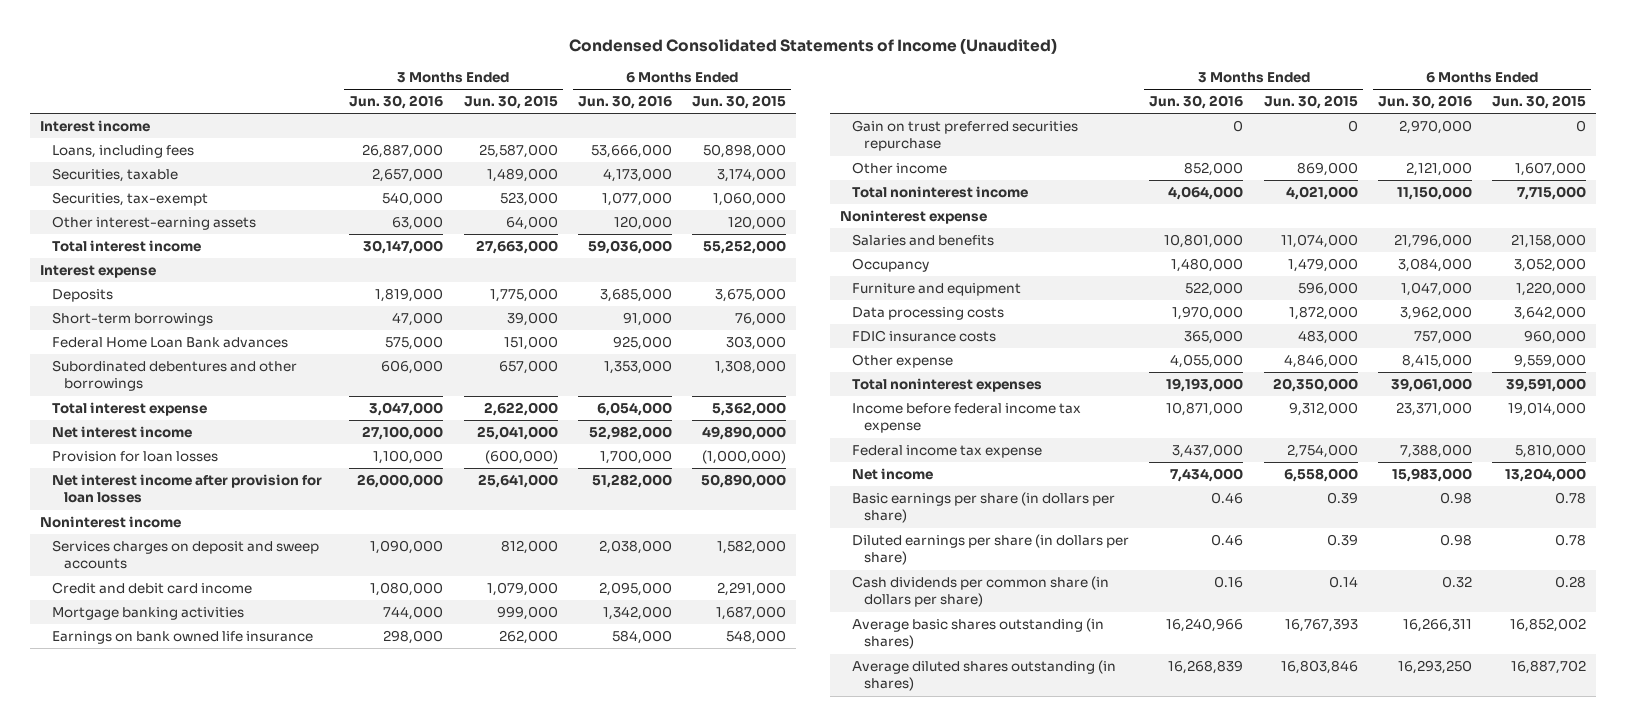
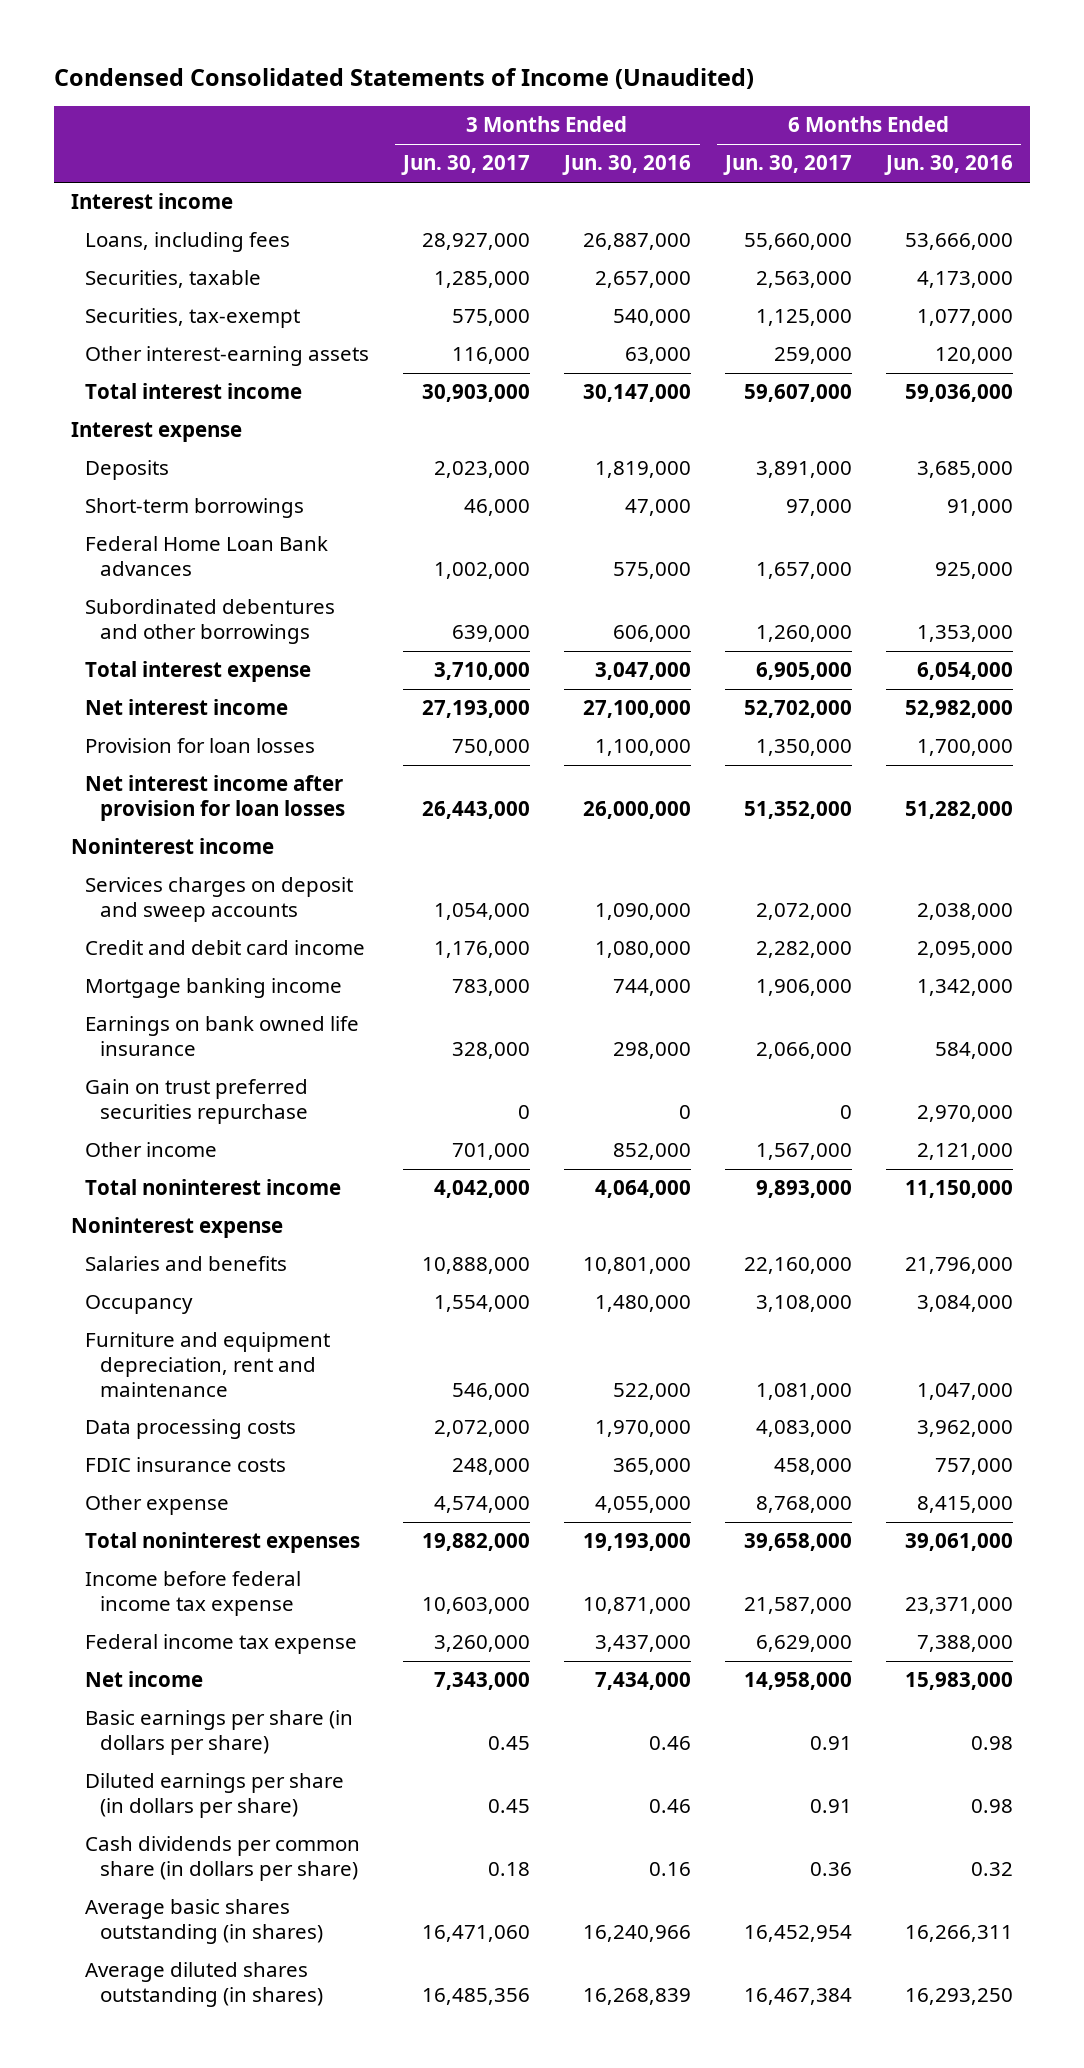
- | 3 Months Ended Jun. 30, 2016 | 3 Months Ended Jun. 30, 2015 | 6 Months Ended Jun. 30, 2016 | 6 Months Ended Jun. 30, 2015
+ | 3 Months Ended Jun. 30, 2017 | 3 Months Ended Jun. 30, 2016 | 6 Months Ended Jun. 30, 2017 | 6 Months Ended Jun. 30, 2016
- Mortgage banking activities | 744,000 | 999,000 | 1,342,000 | 1,687,000
+ Mortgage banking income | 783,000 | 744,000 | 1,906,000 | 1,342,000
- Furniture and equipment | 522,000 | 596,000 | 1,047,000 | 1,220,000
+ Furniture and equipment depreciation, rent and maintenance | 546,000 | 522,000 | 1,081,000 | 1,047,000

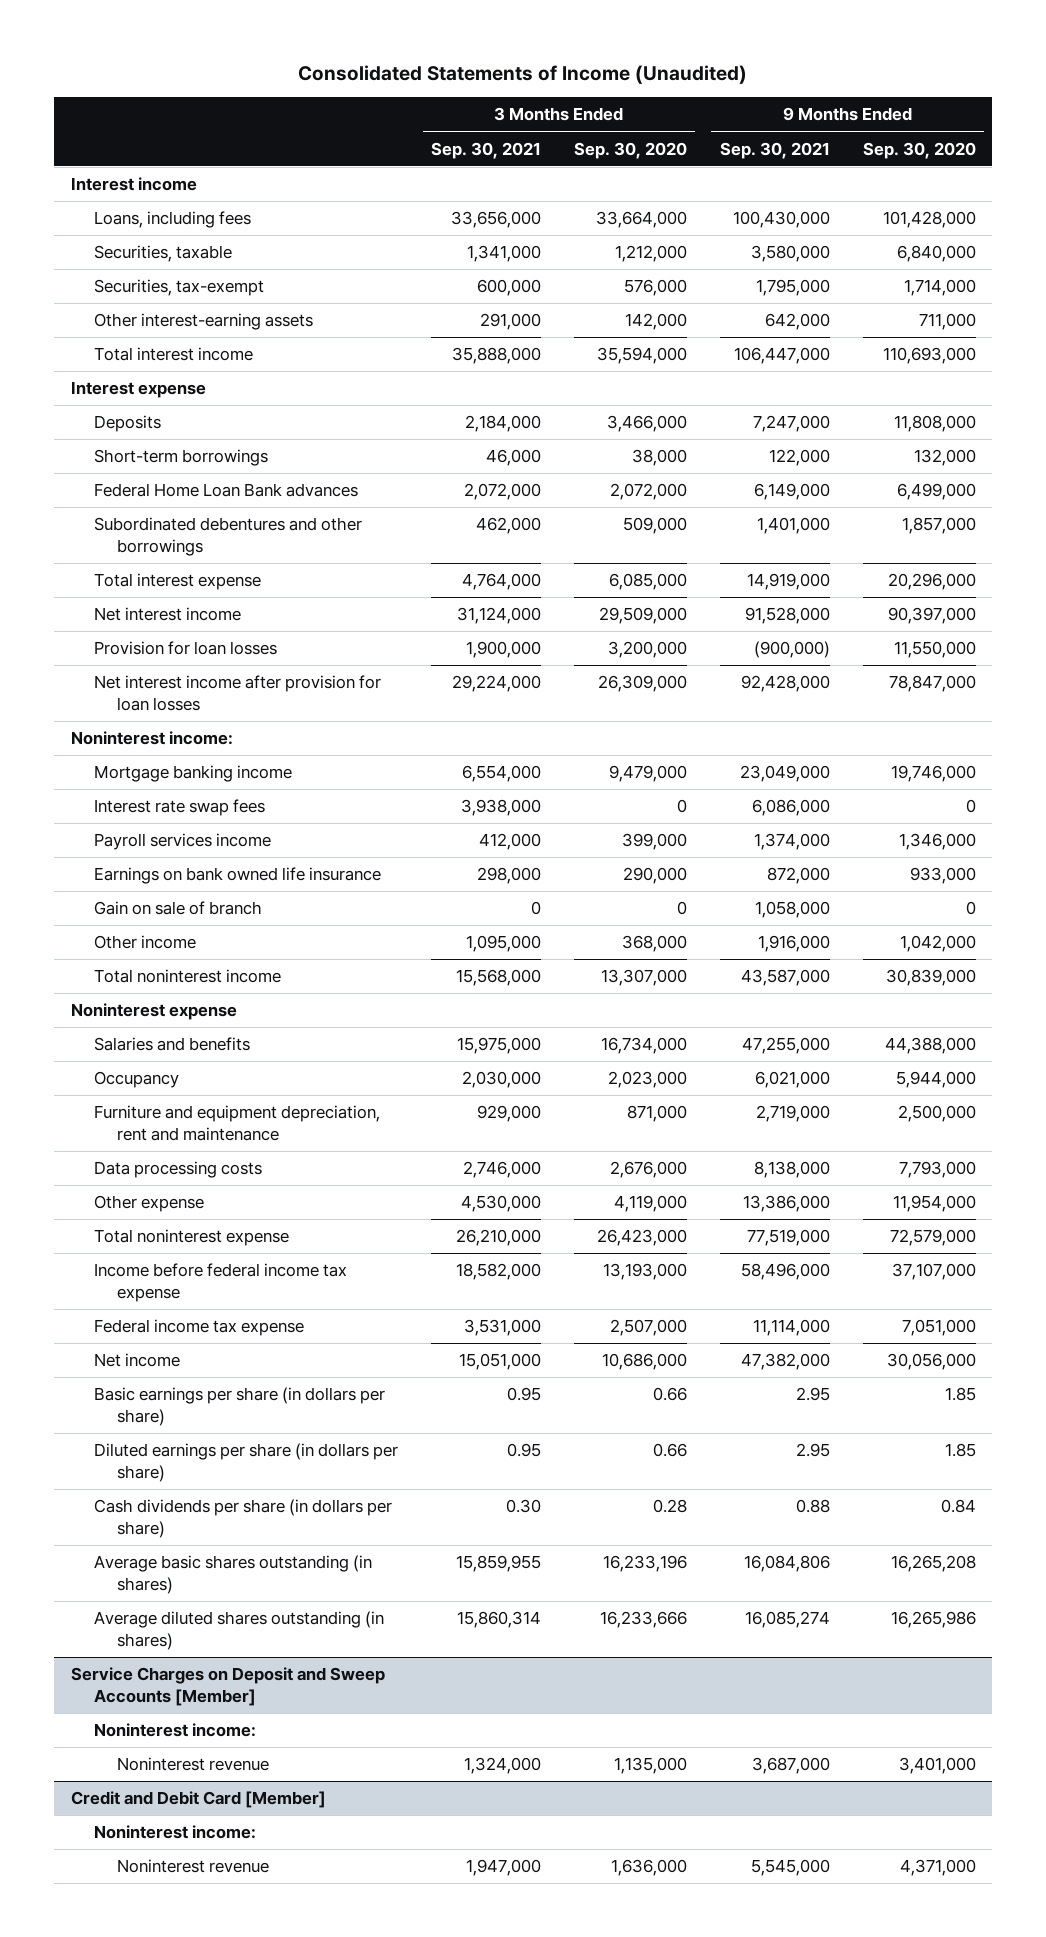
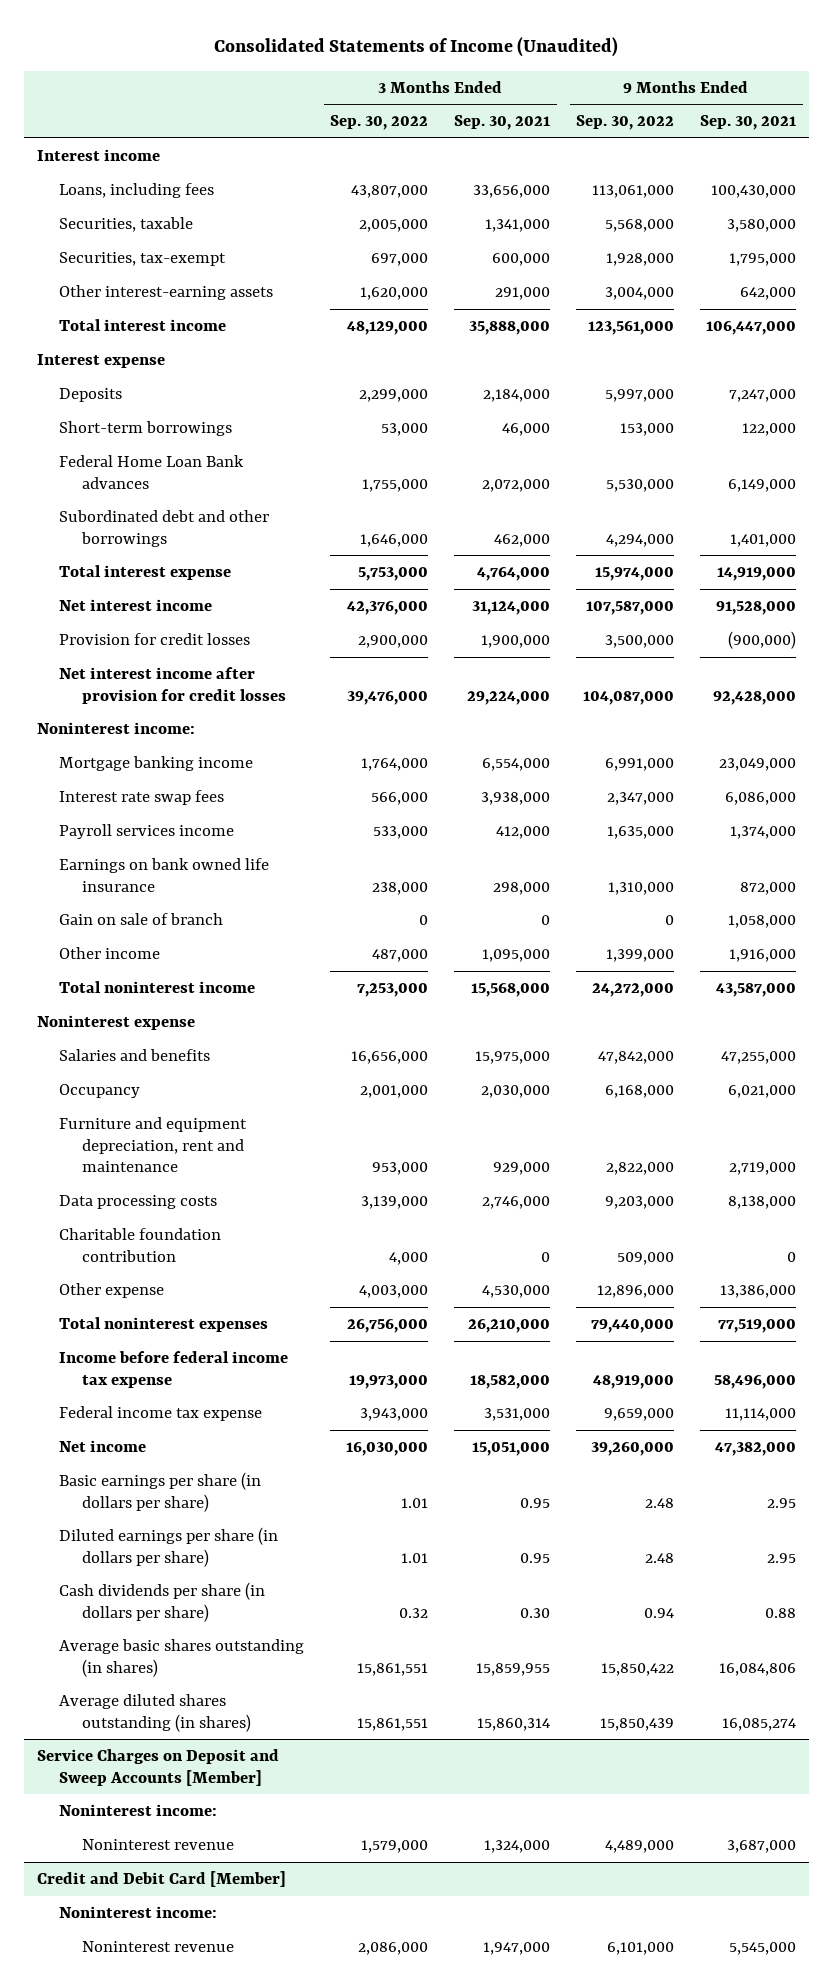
- | 3 Months Ended Sep. 30, 2021 | 3 Months Ended Sep. 30, 2020 | 9 Months Ended Sep. 30, 2021 | 9 Months Ended Sep. 30, 2020
+ | 3 Months Ended Sep. 30, 2022 | 3 Months Ended Sep. 30, 2021 | 9 Months Ended Sep. 30, 2022 | 9 Months Ended Sep. 30, 2021
- Subordinated debentures and other borrowings | 462,000 | 509,000 | 1,401,000 | 1,857,000
+ Subordinated debt and other borrowings | 1,646,000 | 462,000 | 4,294,000 | 1,401,000
- Provision for loan losses | 1,900,000 | 3,200,000 | (900,000) | 11,550,000
- Net interest income after provision for loan losses | 29,224,000 | 26,309,000 | 92,428,000 | 78,847,000
+ Provision for credit losses | 2,900,000 | 1,900,000 | 3,500,000 | (900,000)
+ Net interest income after provision for credit losses | 39,476,000 | 29,224,000 | 104,087,000 | 92,428,000
+ Charitable foundation contribution | 4,000 | 0 | 509,000 | 0
- Total noninterest expense | 26,210,000 | 26,423,000 | 77,519,000 | 72,579,000
+ Total noninterest expenses | 26,756,000 | 26,210,000 | 79,440,000 | 77,519,000

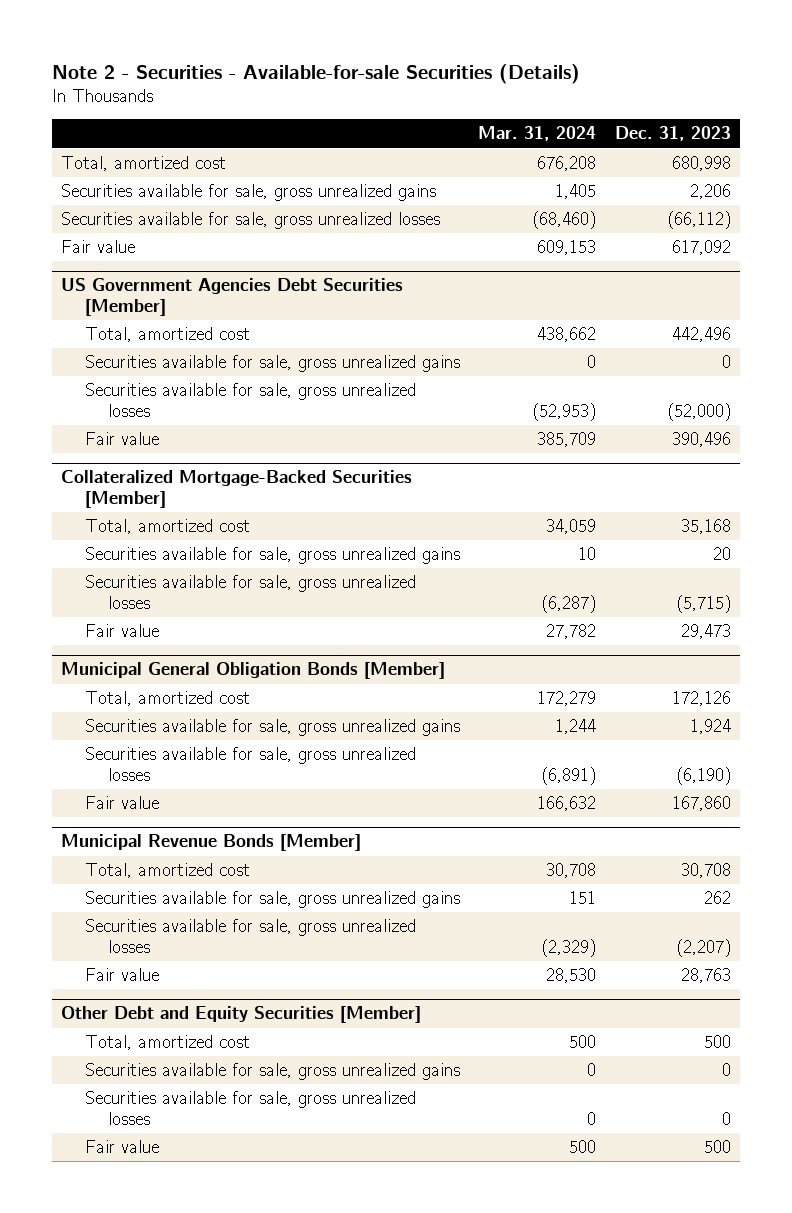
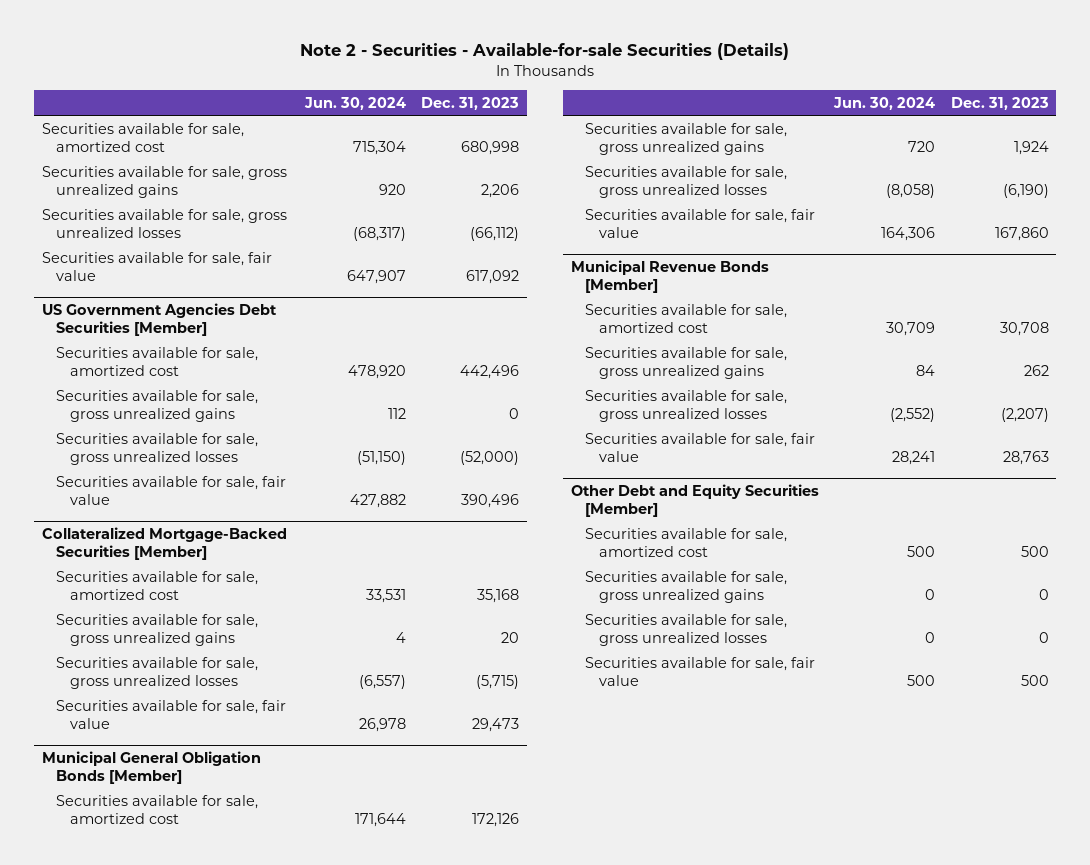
- | Mar. 31, 2024 | Dec. 31, 2023
+ | Jun. 30, 2024 | Dec. 31, 2023
- Total, amortized cost | 676,208 | 680,998
+ Securities available for sale, amortized cost | 715,304 | 680,998
- Fair value | 609,153 | 617,092
+ Securities available for sale, fair value | 647,907 | 617,092
@ US Government Agencies Debt Securities [Member]
- Total, amortized cost | 438,662 | 442,496
+ Securities available for sale, amortized cost | 478,920 | 442,496
- Fair value | 385,709 | 390,496
+ Securities available for sale, fair value | 427,882 | 390,496
@ Collateralized Mortgage-Backed Securities [Member]
- Total, amortized cost | 34,059 | 35,168
+ Securities available for sale, amortized cost | 33,531 | 35,168
- Fair value | 27,782 | 29,473
+ Securities available for sale, fair value | 26,978 | 29,473
@ Municipal General Obligation Bonds [Member]
- Total, amortized cost | 172,279 | 172,126
+ Securities available for sale, amortized cost | 171,644 | 172,126
- Fair value | 166,632 | 167,860
+ Securities available for sale, fair value | 164,306 | 167,860
@ Municipal Revenue Bonds [Member]
- Total, amortized cost | 30,708 | 30,708
+ Securities available for sale, amortized cost | 30,709 | 30,708
- Fair value | 28,530 | 28,763
+ Securities available for sale, fair value | 28,241 | 28,763
@ Other Debt and Equity Securities [Member]
- Total, amortized cost | 500 | 500
+ Securities available for sale, amortized cost | 500 | 500
- Fair value | 500 | 500
+ Securities available for sale, fair value | 500 | 500

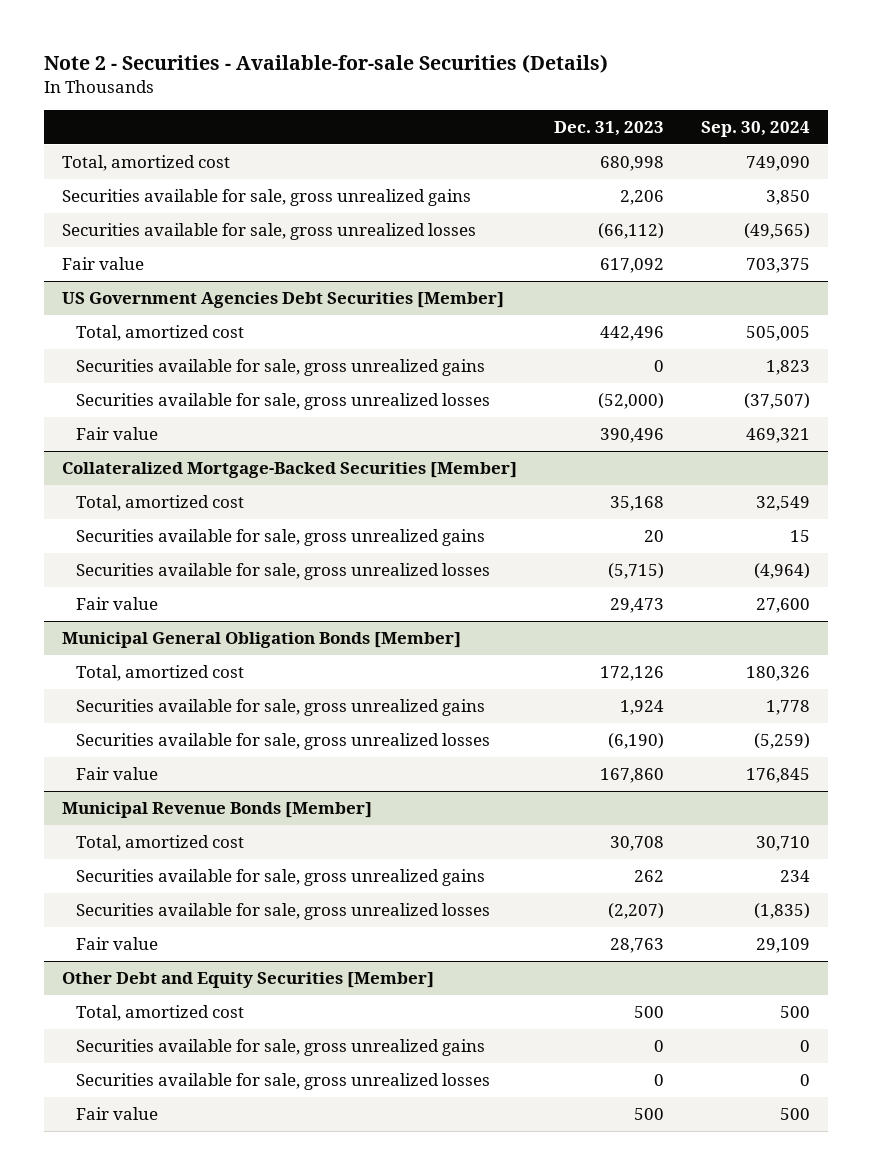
- | Jun. 30, 2024 | Dec. 31, 2023
+ | Dec. 31, 2023 | Sep. 30, 2024
- Securities available for sale, amortized cost | 715,304 | 680,998
+ Total, amortized cost | 680,998 | 749,090
- Securities available for sale, fair value | 647,907 | 617,092
+ Fair value | 617,092 | 703,375
@ US Government Agencies Debt Securities [Member]
- Securities available for sale, amortized cost | 478,920 | 442,496
+ Total, amortized cost | 442,496 | 505,005
- Securities available for sale, fair value | 427,882 | 390,496
+ Fair value | 390,496 | 469,321
@ Collateralized Mortgage-Backed Securities [Member]
- Securities available for sale, amortized cost | 33,531 | 35,168
+ Total, amortized cost | 35,168 | 32,549
- Securities available for sale, fair value | 26,978 | 29,473
+ Fair value | 29,473 | 27,600
@ Municipal General Obligation Bonds [Member]
- Securities available for sale, amortized cost | 171,644 | 172,126
+ Total, amortized cost | 172,126 | 180,326
- Securities available for sale, fair value | 164,306 | 167,860
+ Fair value | 167,860 | 176,845
@ Municipal Revenue Bonds [Member]
- Securities available for sale, amortized cost | 30,709 | 30,708
+ Total, amortized cost | 30,708 | 30,710
- Securities available for sale, fair value | 28,241 | 28,763
+ Fair value | 28,763 | 29,109
@ Other Debt and Equity Securities [Member]
- Securities available for sale, amortized cost | 500 | 500
+ Total, amortized cost | 500 | 500
- Securities available for sale, fair value | 500 | 500
+ Fair value | 500 | 500

